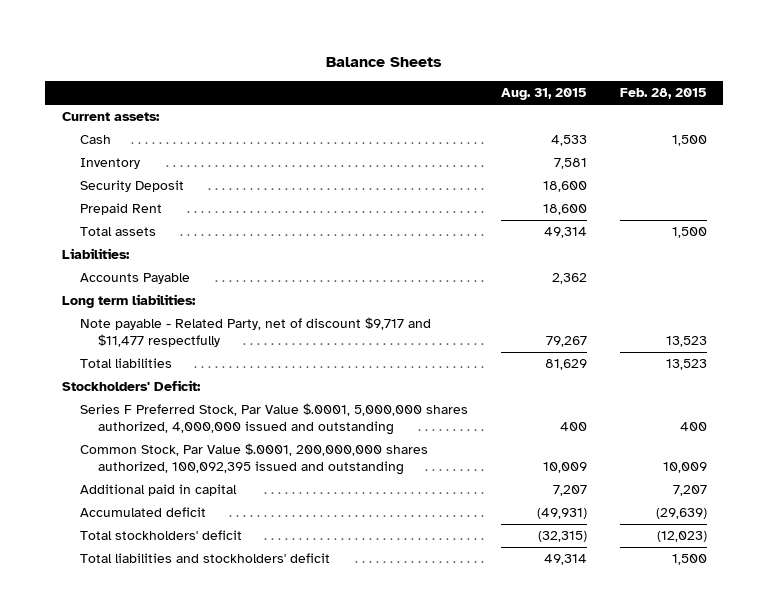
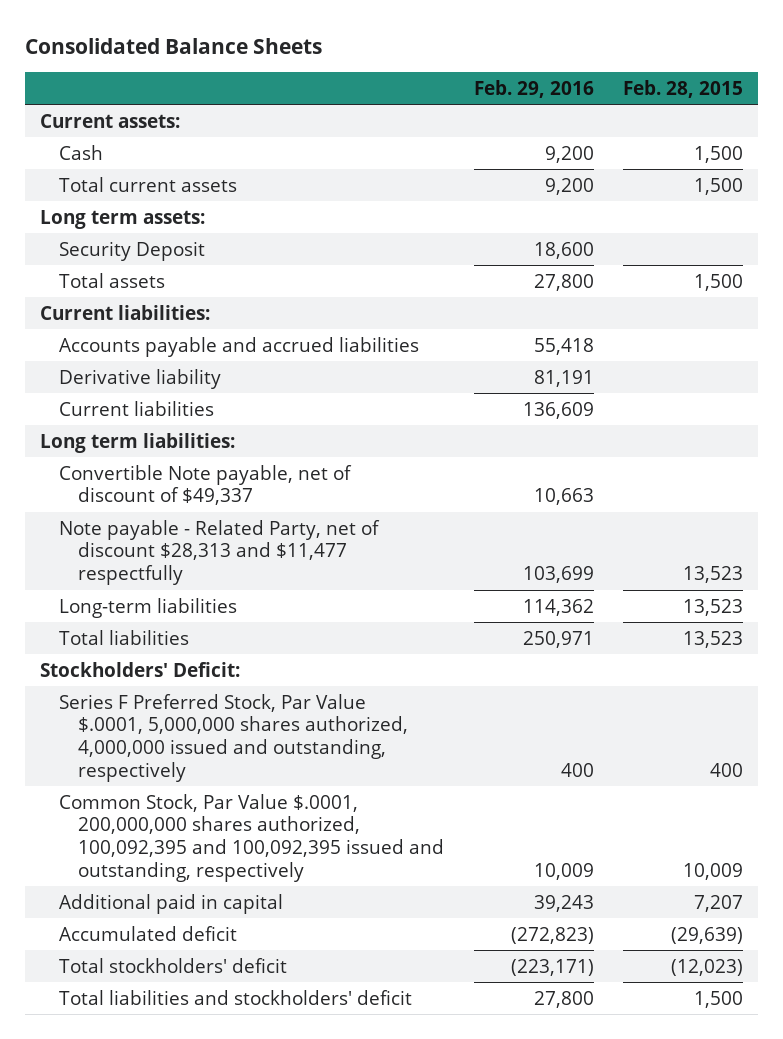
- Balance Sheets
+ Consolidated Balance Sheets
- | Aug. 31, 2015 | Feb. 28, 2015
+ | Feb. 29, 2016 | Feb. 28, 2015
- Inventory | 7,581 |
+ Total current assets | 9,200 | 1,500
+ Long term assets:
- Prepaid Rent | 18,600 |
- Liabilities:
- Accounts Payable | 2,362 |
+ Current liabilities:
+ Accounts payable and accrued liabilities | 55,418 |
+ Derivative liability | 81,191 |
+ Current liabilities | 136,609 |
- Note payable - Related Party, net of discount $9,717 and $11,477 respectfully | 79,267 | 13,523
+ Convertible Note payable, net of discount of $49,337 | 10,663 |
+ Note payable - Related Party, net of discount $28,313 and $11,477 respectfully | 103,699 | 13,523
+ Long-term liabilities | 114,362 | 13,523
- Series F Preferred Stock, Par Value $.0001, 5,000,000 shares authorized, 4,000,000 issued and outstanding | 400 | 400
- Common Stock, Par Value $.0001, 200,000,000 shares authorized, 100,092,395 issued and outstanding | 10,009 | 10,009
+ Series F Preferred Stock, Par Value $.0001, 5,000,000 shares authorized, 4,000,000 issued and outstanding, respectively | 400 | 400
+ Common Stock, Par Value $.0001, 200,000,000 shares authorized, 100,092,395 and 100,092,395 issued and outstanding, respectively | 10,009 | 10,009

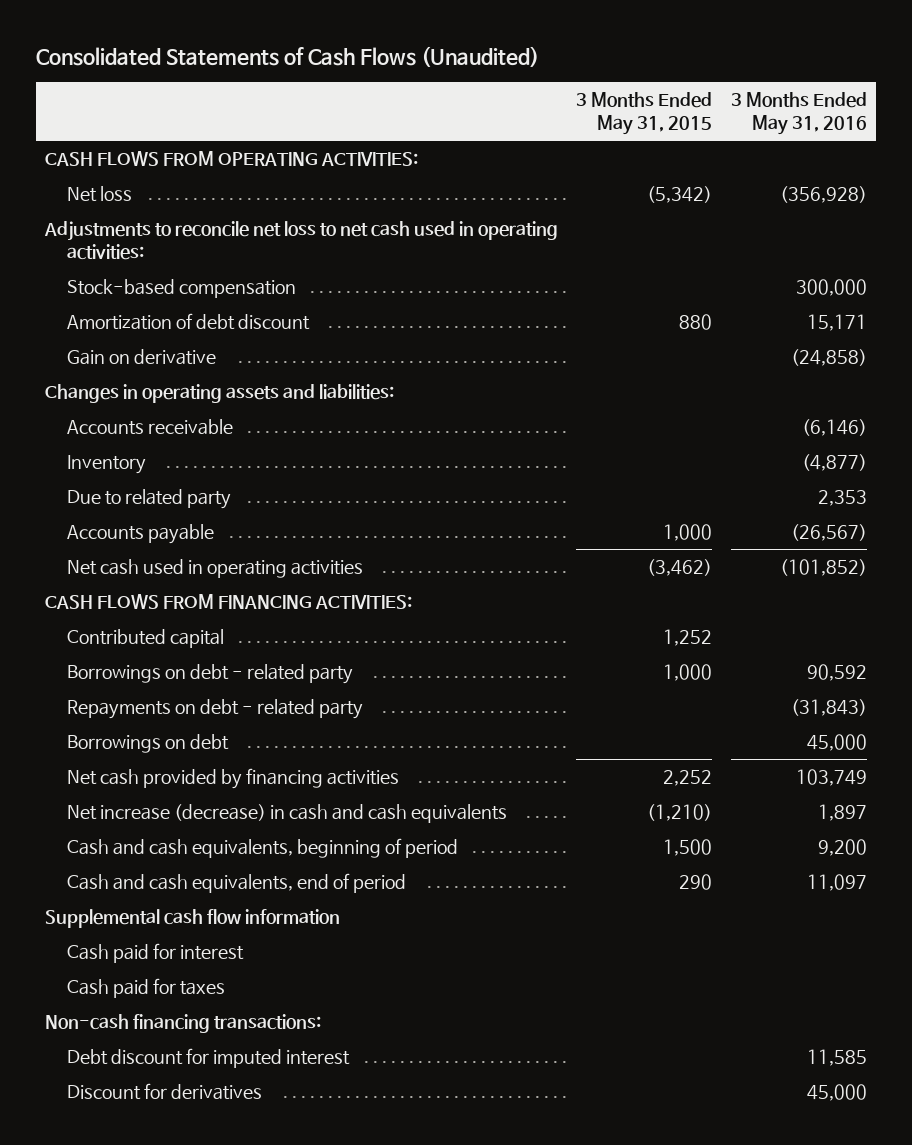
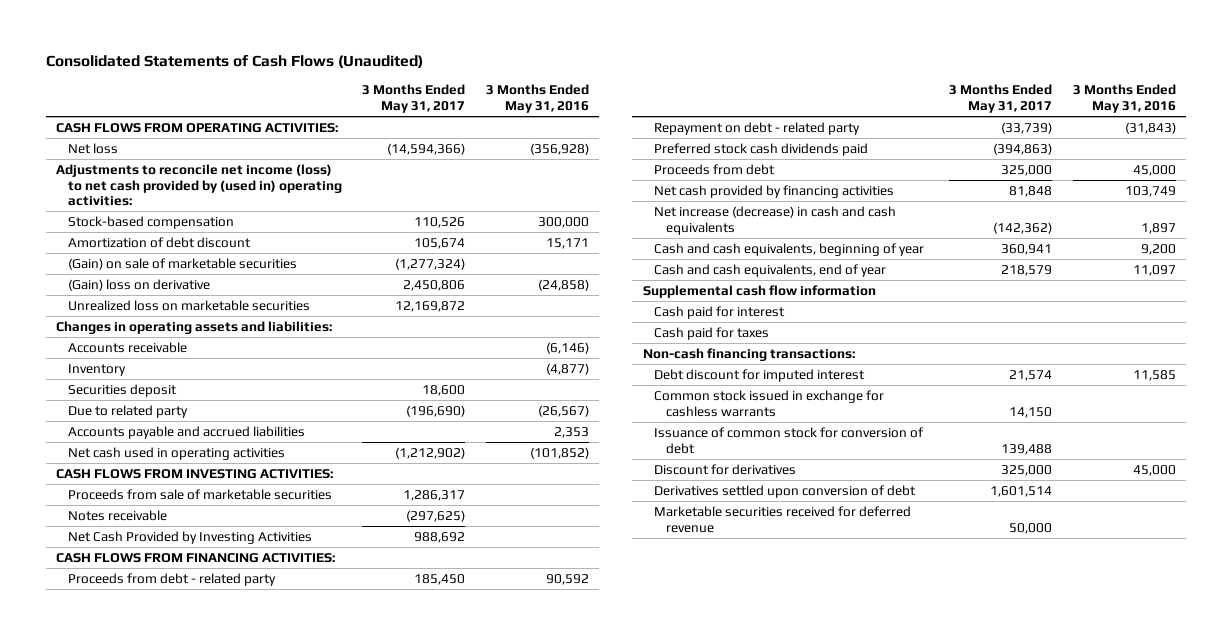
- | 3 Months Ended May 31, 2015 | 3 Months Ended May 31, 2016
+ | 3 Months Ended May 31, 2017 | 3 Months Ended May 31, 2016
- Adjustments to reconcile net loss to net cash used in operating activities:
+ Adjustments to reconcile net income (loss) to net cash provided by (used in) operating activities:
- Gain on derivative | | (24,858)
+ (Gain) on sale of marketable securities | (1,277,324) |
+ (Gain) loss on derivative | 2,450,806 | (24,858)
+ Unrealized loss on marketable securities | 12,169,872 |
- Due to related party | | 2,353
- Accounts payable | 1,000 | (26,567)
+ Securities deposit | 18,600 |
+ Due to related party | (196,690) | (26,567)
+ Accounts payable and accrued liabilities | | 2,353
+ CASH FLOWS FROM INVESTING ACTIVITIES:
+ Proceeds from sale of marketable securities | 1,286,317 |
+ Notes receivable | (297,625) |
+ Net Cash Provided by Investing Activities | 988,692 |
- Contributed capital | 1,252 |
- Borrowings on debt - related party | 1,000 | 90,592
- Repayments on debt - related party | | (31,843)
- Borrowings on debt | | 45,000
+ Proceeds from debt - related party | 185,450 | 90,592
+ Repayment on debt - related party | (33,739) | (31,843)
+ Preferred stock cash dividends paid | (394,863) |
+ Proceeds from debt | 325,000 | 45,000
- Cash and cash equivalents, beginning of period | 1,500 | 9,200
- Cash and cash equivalents, end of period | 290 | 11,097
+ Cash and cash equivalents, beginning of year | 360,941 | 9,200
+ Cash and cash equivalents, end of year | 218,579 | 11,097
+ Common stock issued in exchange for cashless warrants | 14,150 |
+ Issuance of common stock for conversion of debt | 139,488 |
+ Derivatives settled upon conversion of debt | 1,601,514 |
+ Marketable securities received for deferred revenue | 50,000 |

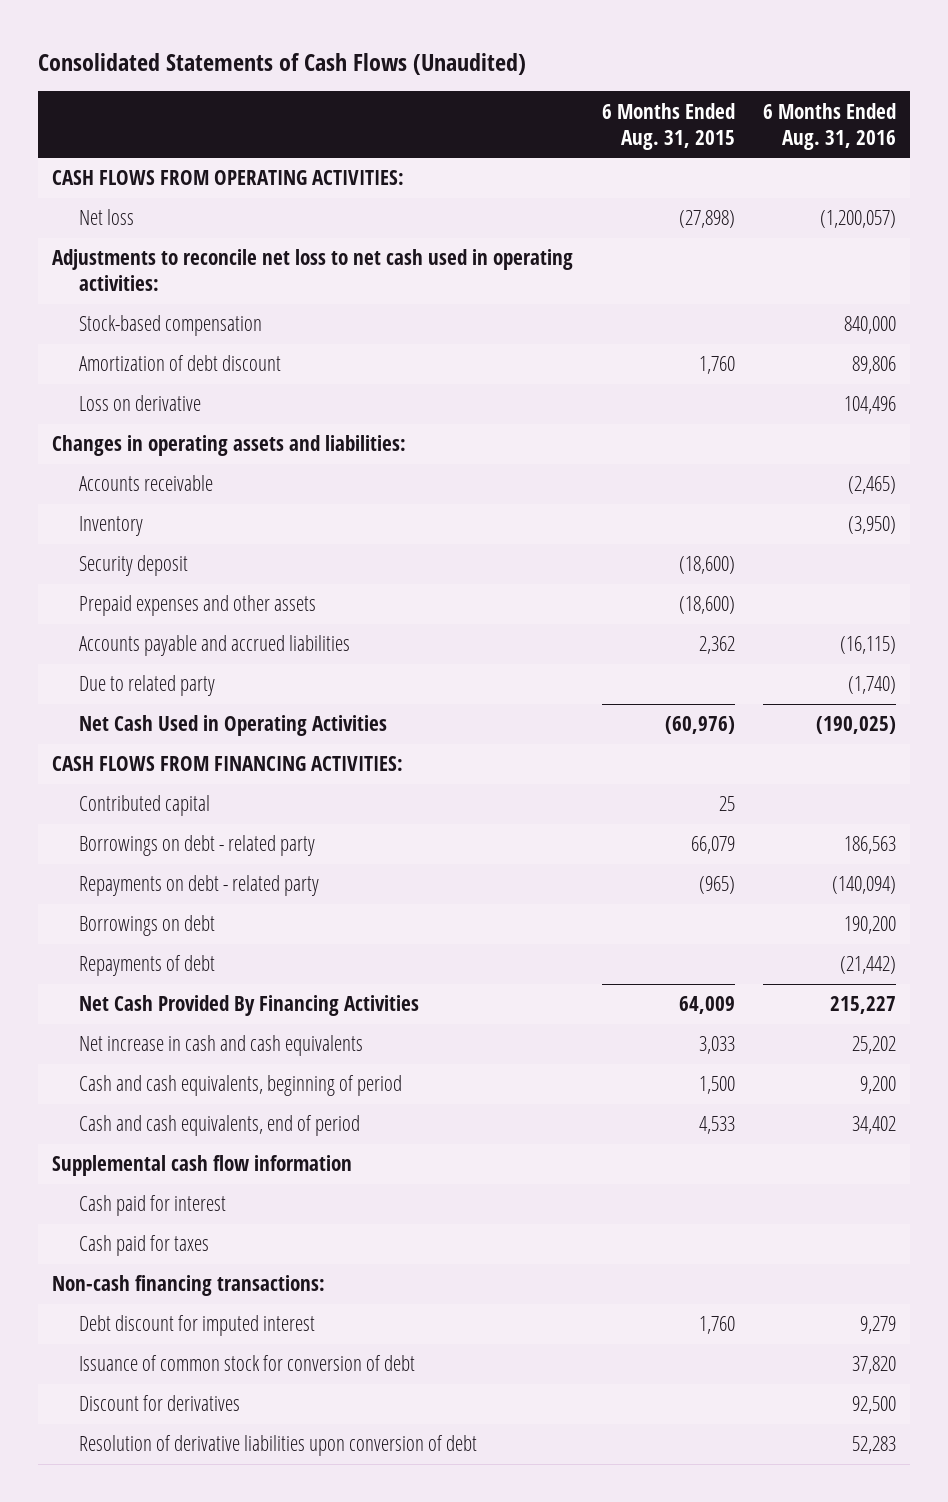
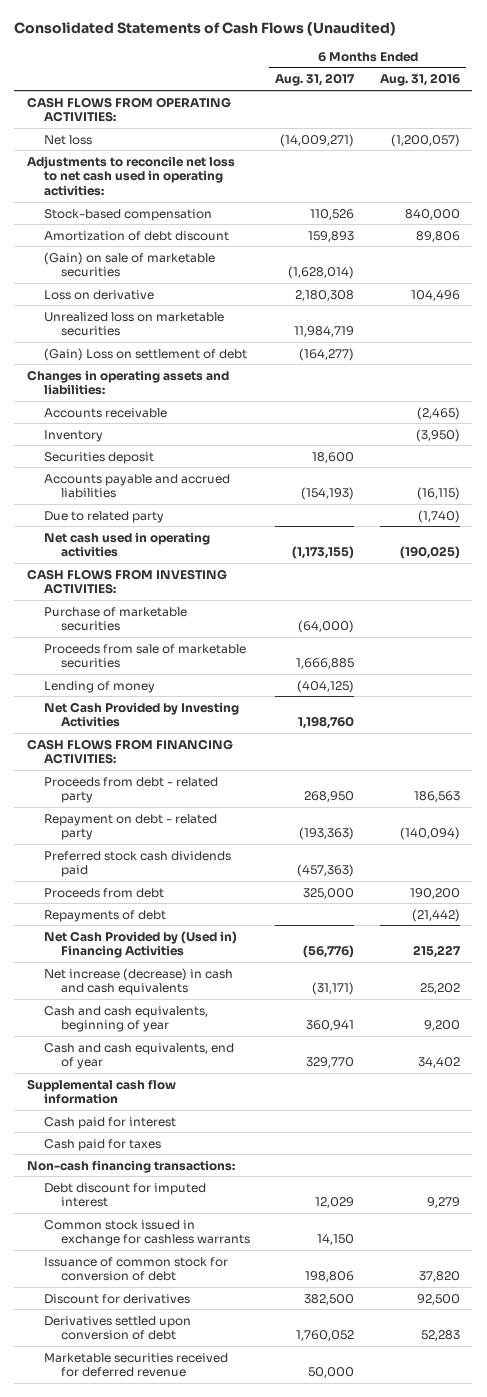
- | 6 Months Ended Aug. 31, 2015 | 6 Months Ended Aug. 31, 2016
+ | 6 Months Ended Aug. 31, 2017 | 6 Months Ended Aug. 31, 2016
+ (Gain) on sale of marketable securities | (1,628,014) |
+ Unrealized loss on marketable securities | 11,984,719 |
+ (Gain) Loss on settlement of debt | (164,277) |
- Security deposit | (18,600) |
- Prepaid expenses and other assets | (18,600) |
+ Securities deposit | 18,600 |
- Net Cash Used in Operating Activities | (60,976) | (190,025)
+ Net cash used in operating activities | (1,173,155) | (190,025)
+ CASH FLOWS FROM INVESTING ACTIVITIES:
+ Purchase of marketable securities | (64,000) |
+ Proceeds from sale of marketable securities | 1,666,885 |
+ Lending of money | (404,125) |
+ Net Cash Provided by Investing Activities | 1,198,760 |
- Contributed capital | 25 |
- Borrowings on debt - related party | 66,079 | 186,563
- Repayments on debt - related party | (965) | (140,094)
- Borrowings on debt | | 190,200
+ Proceeds from debt - related party | 268,950 | 186,563
+ Repayment on debt - related party | (193,363) | (140,094)
+ Preferred stock cash dividends paid | (457,363) |
+ Proceeds from debt | 325,000 | 190,200
- Net Cash Provided By Financing Activities | 64,009 | 215,227
- Net increase in cash and cash equivalents | 3,033 | 25,202
- Cash and cash equivalents, beginning of period | 1,500 | 9,200
- Cash and cash equivalents, end of period | 4,533 | 34,402
+ Net Cash Provided by (Used in) Financing Activities | (56,776) | 215,227
+ Net increase (decrease) in cash and cash equivalents | (31,171) | 25,202
+ Cash and cash equivalents, beginning of year | 360,941 | 9,200
+ Cash and cash equivalents, end of year | 329,770 | 34,402
+ Common stock issued in exchange for cashless warrants | 14,150 |
- Resolution of derivative liabilities upon conversion of debt | | 52,283
+ Derivatives settled upon conversion of debt | 1,760,052 | 52,283
+ Marketable securities received for deferred revenue | 50,000 |

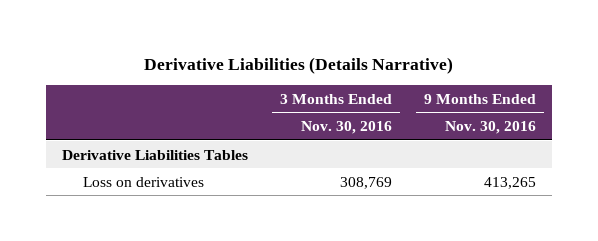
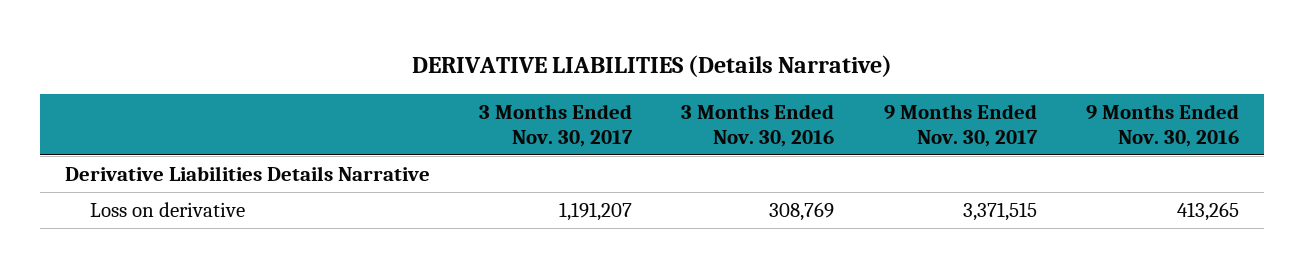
- Derivative Liabilities (Details Narrative)
+ DERIVATIVE LIABILITIES (Details Narrative)
- | 3 Months Ended Nov. 30, 2016 | 9 Months Ended Nov. 30, 2016
+ | 3 Months Ended Nov. 30, 2017 | 3 Months Ended Nov. 30, 2016 | 9 Months Ended Nov. 30, 2017 | 9 Months Ended Nov. 30, 2016
- Derivative Liabilities Tables
- Loss on derivatives | 308,769 | 413,265
+ Derivative Liabilities Details Narrative
+ Loss on derivative | 1,191,207 | 308,769 | 3,371,515 | 413,265

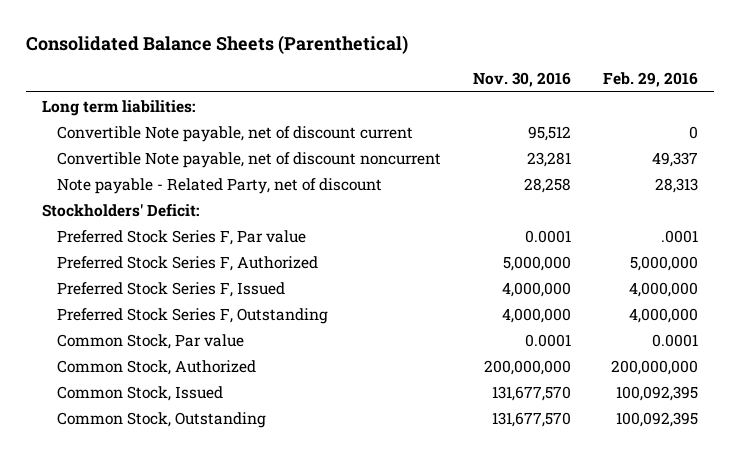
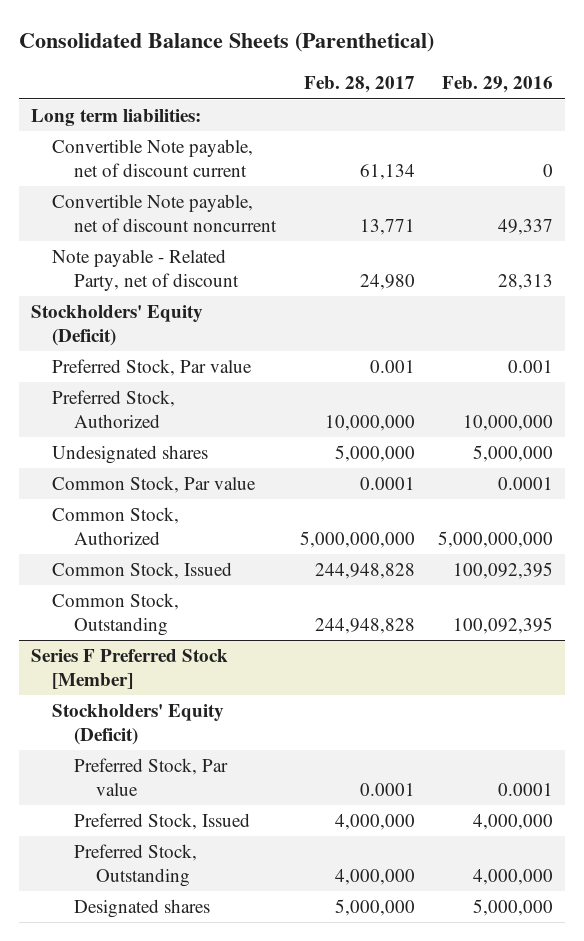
- | Nov. 30, 2016 | Feb. 29, 2016
+ | Feb. 28, 2017 | Feb. 29, 2016
- Stockholders' Deficit:
- Preferred Stock Series F, Par value | 0.0001 | .0001
- Preferred Stock Series F, Authorized | 5,000,000 | 5,000,000
- Preferred Stock Series F, Issued | 4,000,000 | 4,000,000
- Preferred Stock Series F, Outstanding | 4,000,000 | 4,000,000
+ Stockholders' Equity (Deficit)
+ Preferred Stock, Par value | 0.001 | 0.001
+ Preferred Stock, Authorized | 10,000,000 | 10,000,000
+ Undesignated shares | 5,000,000 | 5,000,000
- Common Stock, Authorized | 200,000,000 | 200,000,000
+ Common Stock, Authorized | 5,000,000,000 | 5,000,000,000
+ Series F Preferred Stock [Member]
+ Stockholders' Equity (Deficit)
+ Preferred Stock, Par value | 0.0001 | 0.0001
+ Preferred Stock, Issued | 4,000,000 | 4,000,000
+ Preferred Stock, Outstanding | 4,000,000 | 4,000,000
+ Designated shares | 5,000,000 | 5,000,000

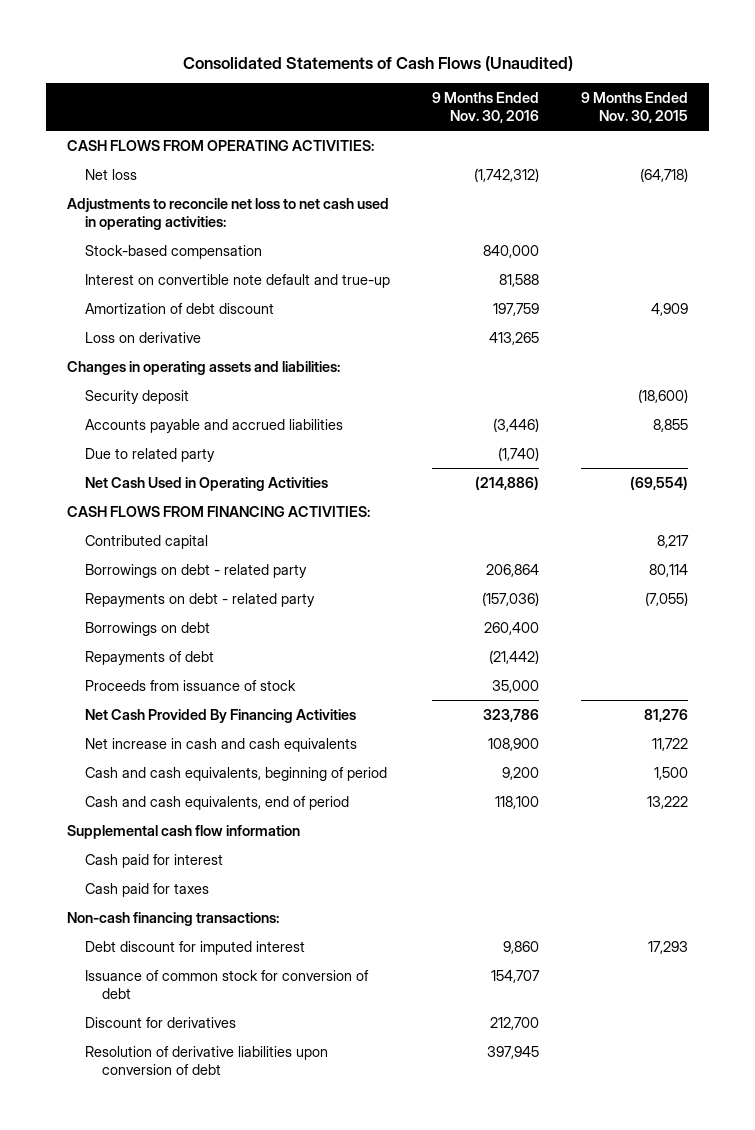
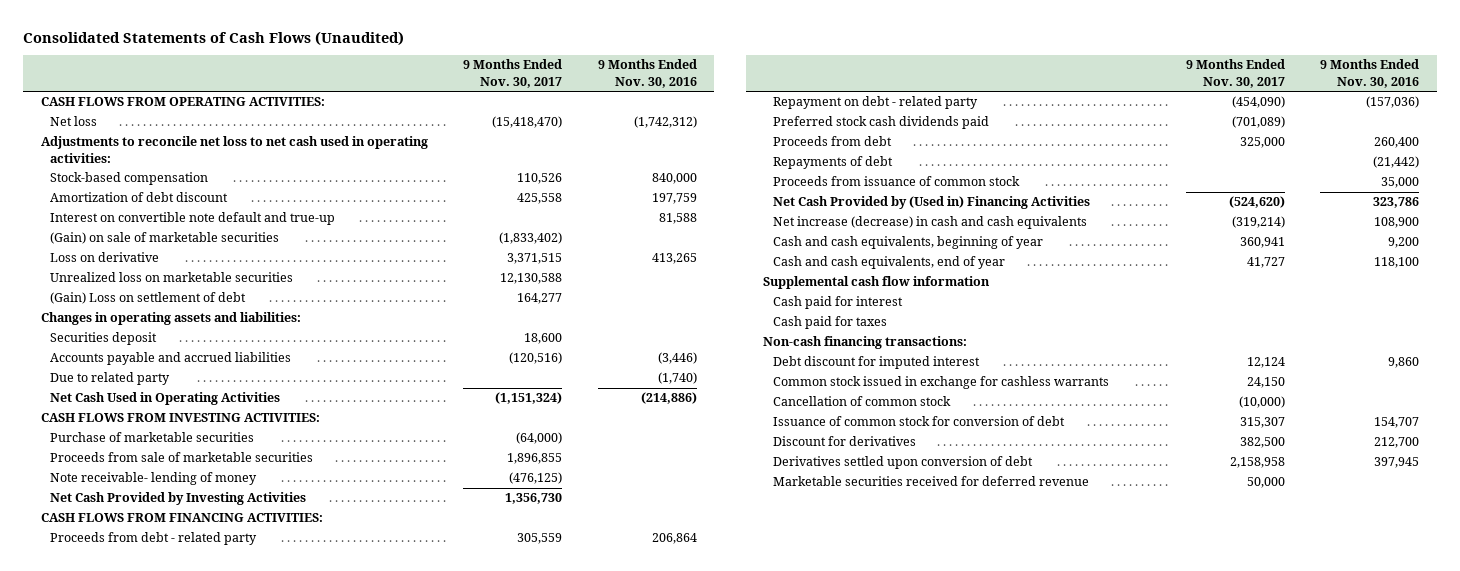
- | 9 Months Ended Nov. 30, 2016 | 9 Months Ended Nov. 30, 2015
+ | 9 Months Ended Nov. 30, 2017 | 9 Months Ended Nov. 30, 2016
moved down: Interest on convertible note default and true-up | | 81,588
+ (Gain) on sale of marketable securities | (1,833,402) |
+ Unrealized loss on marketable securities | 12,130,588 |
+ (Gain) Loss on settlement of debt | 164,277 |
- Security deposit | | (18,600)
+ Securities deposit | 18,600 |
+ CASH FLOWS FROM INVESTING ACTIVITIES:
+ Purchase of marketable securities | (64,000) |
+ Proceeds from sale of marketable securities | 1,896,855 |
+ Note receivable- lending of money | (476,125) |
+ Net Cash Provided by Investing Activities | 1,356,730 |
- Contributed capital | | 8,217
- Borrowings on debt - related party | 206,864 | 80,114
- Repayments on debt - related party | (157,036) | (7,055)
- Borrowings on debt | 260,400 |
+ Proceeds from debt - related party | 305,559 | 206,864
+ Repayment on debt - related party | (454,090) | (157,036)
+ Preferred stock cash dividends paid | (701,089) |
+ Proceeds from debt | 325,000 | 260,400
- Proceeds from issuance of stock | 35,000 |
- Net Cash Provided By Financing Activities | 323,786 | 81,276
- Net increase in cash and cash equivalents | 108,900 | 11,722
- Cash and cash equivalents, beginning of period | 9,200 | 1,500
- Cash and cash equivalents, end of period | 118,100 | 13,222
+ Proceeds from issuance of common stock | | 35,000
+ Net Cash Provided by (Used in) Financing Activities | (524,620) | 323,786
+ Net increase (decrease) in cash and cash equivalents | (319,214) | 108,900
+ Cash and cash equivalents, beginning of year | 360,941 | 9,200
+ Cash and cash equivalents, end of year | 41,727 | 118,100
+ Common stock issued in exchange for cashless warrants | 24,150 |
+ Cancellation of common stock | (10,000) |
- Resolution of derivative liabilities upon conversion of debt | 397,945 |
+ Derivatives settled upon conversion of debt | 2,158,958 | 397,945
+ Marketable securities received for deferred revenue | 50,000 |

